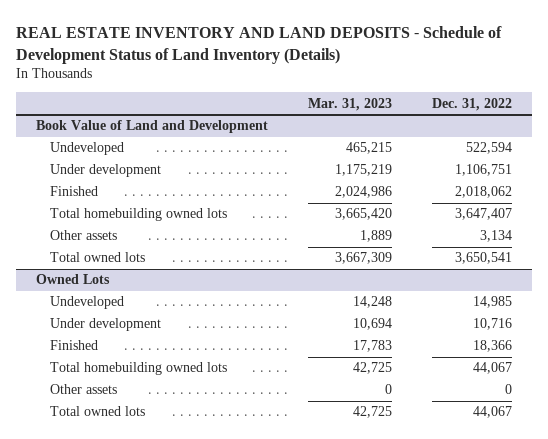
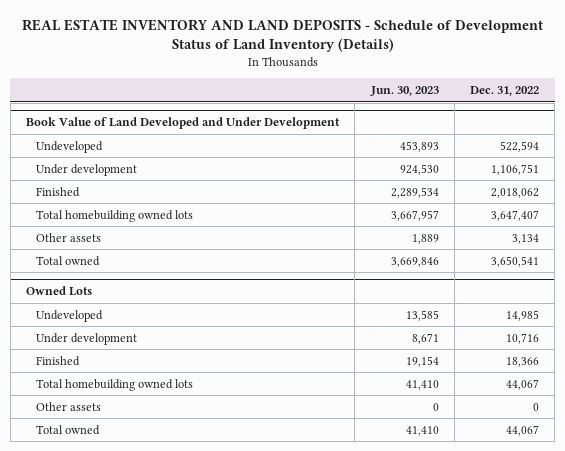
- | Mar. 31, 2023 | Dec. 31, 2022
+ | Jun. 30, 2023 | Dec. 31, 2022
- Book Value of Land and Development
+ Book Value of Land Developed and Under Development
- Total owned lots | 3,667,309 | 3,650,541
+ Total owned | 3,669,846 | 3,650,541
@ Owned Lots
- Total owned lots | 42,725 | 44,067
+ Total owned | 41,410 | 44,067

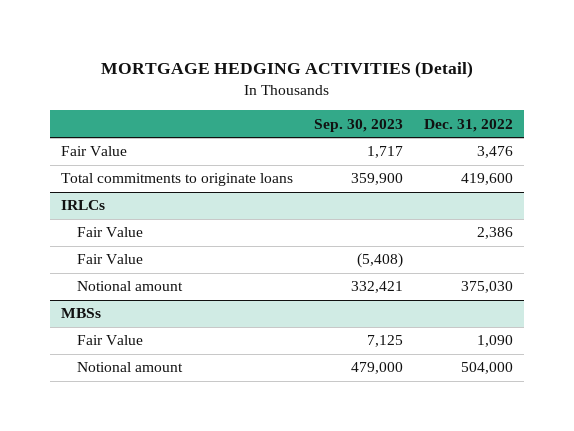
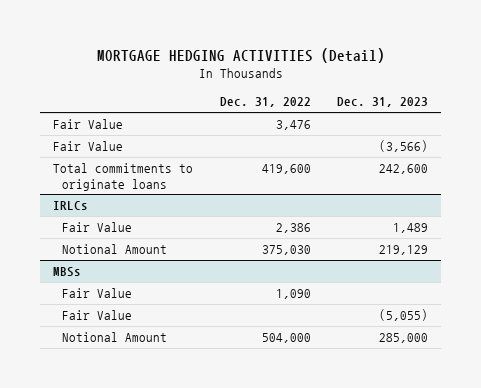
- | Sep. 30, 2023 | Dec. 31, 2022
+ | Dec. 31, 2022 | Dec. 31, 2023
+ Fair Value | | (3,566)
@ IRLCs
- Fair Value | (5,408) |
- Notional amount | 332,421 | 375,030
+ Notional Amount | 375,030 | 219,129
@ MBSs
- Notional amount | 479,000 | 504,000
+ Fair Value | | (5,055)
+ Notional Amount | 504,000 | 285,000

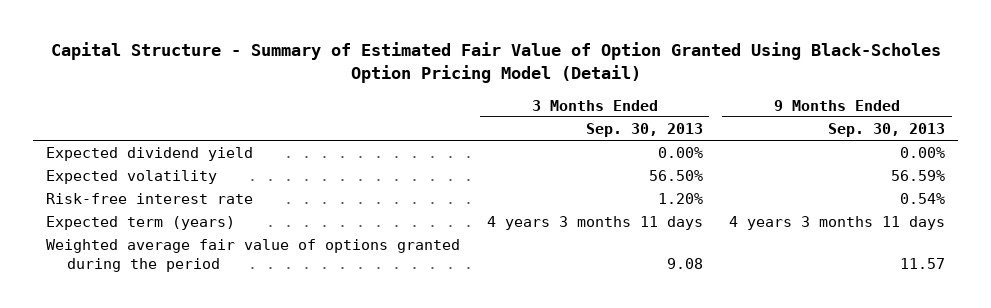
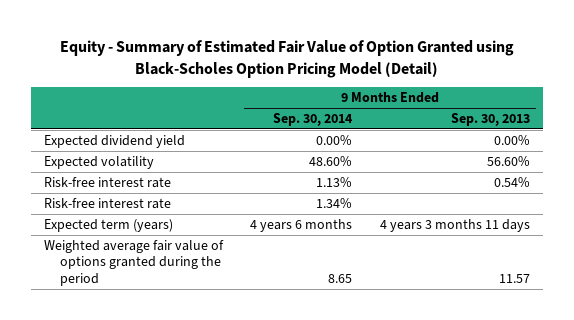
- Capital Structure - Summary of Estimated Fair Value of Option Granted Using Black-Scholes Option Pricing Model (Detail)
+ Equity - Summary of Estimated Fair Value of Option Granted using Black-Scholes Option Pricing Model (Detail)
- | 3 Months Ended Sep. 30, 2013 | 9 Months Ended Sep. 30, 2013
+ | 9 Months Ended Sep. 30, 2014 | 9 Months Ended Sep. 30, 2013
- Expected volatility | 56.50% | 56.59%
+ Expected volatility | 48.60% | 56.60%
+ Risk-free interest rate | 1.34% |

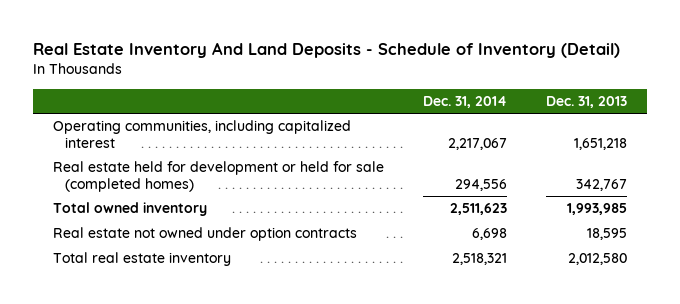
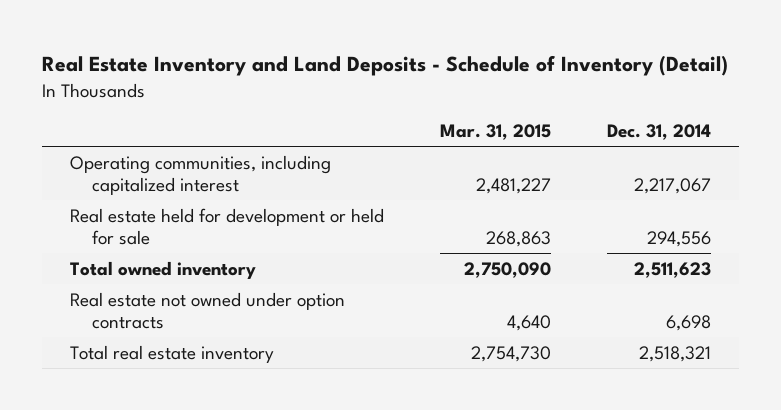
- Real Estate Inventory And Land Deposits - Schedule of Inventory (Detail)
+ Real Estate Inventory and Land Deposits - Schedule of Inventory (Detail)
- | Dec. 31, 2014 | Dec. 31, 2013
+ | Mar. 31, 2015 | Dec. 31, 2014
- Real estate held for development or held for sale (completed homes) | 294,556 | 342,767
+ Real estate held for development or held for sale | 268,863 | 294,556

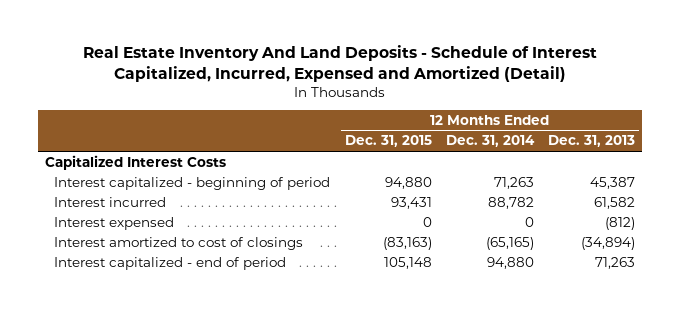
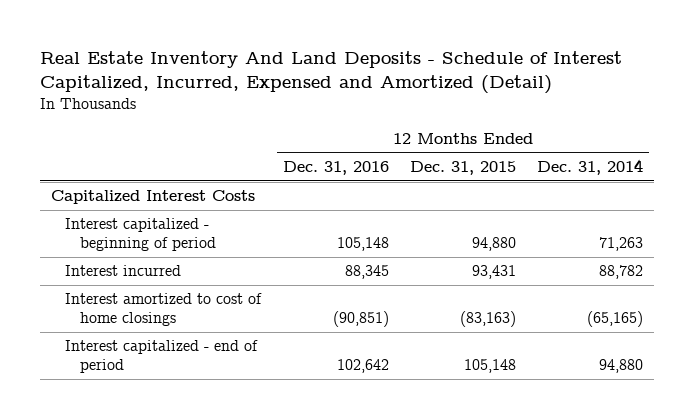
- | 12 Months Ended Dec. 31, 2015 | 12 Months Ended Dec. 31, 2014 | 12 Months Ended Dec. 31, 2013
+ | 12 Months Ended Dec. 31, 2016 | 12 Months Ended Dec. 31, 2015 | 12 Months Ended Dec. 31, 2014
- Interest expensed | 0 | 0 | (812)
- Interest amortized to cost of closings | (83,163) | (65,165) | (34,894)
+ Interest amortized to cost of home closings | (90,851) | (83,163) | (65,165)

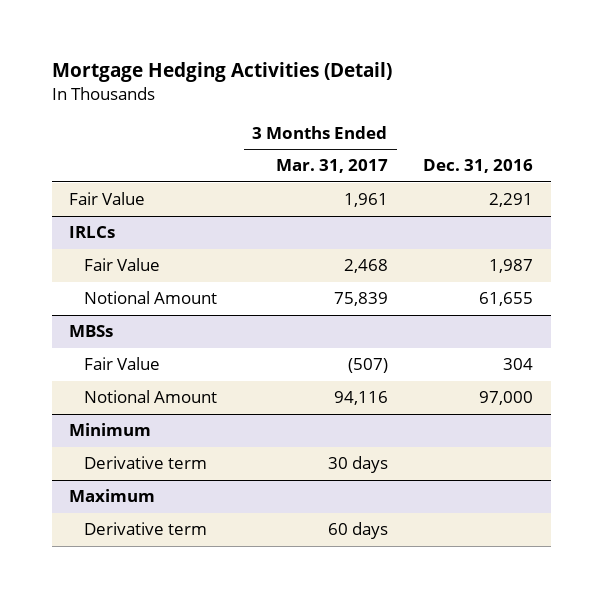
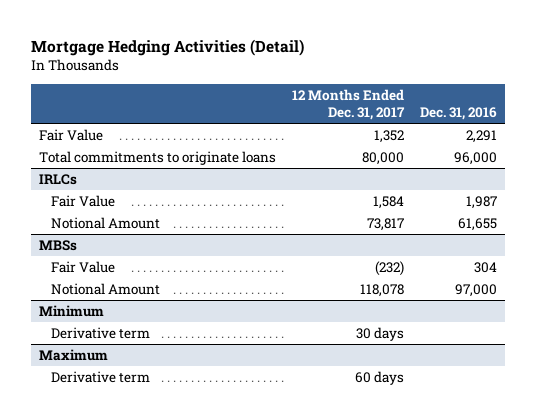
- | 3 Months Ended Mar. 31, 2017 | Dec. 31, 2016
+ | 12 Months Ended Dec. 31, 2017 | Dec. 31, 2016
+ Total commitments to originate loans | 80,000 | 96,000

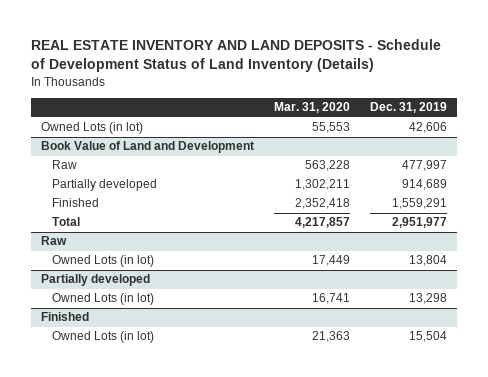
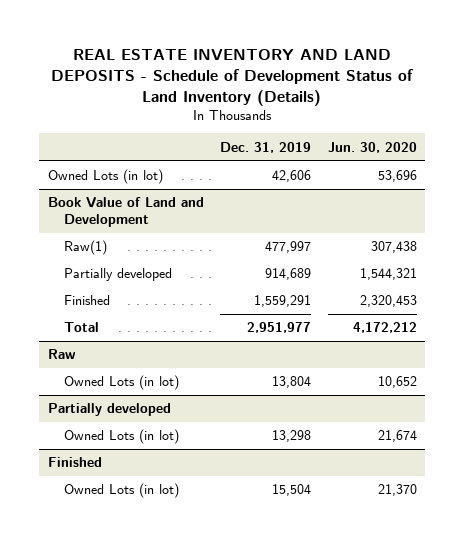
- | Mar. 31, 2020 | Dec. 31, 2019
+ | Dec. 31, 2019 | Jun. 30, 2020
@ Book Value of Land and Development
- Raw | 563,228 | 477,997
+ Raw(1) | 477,997 | 307,438

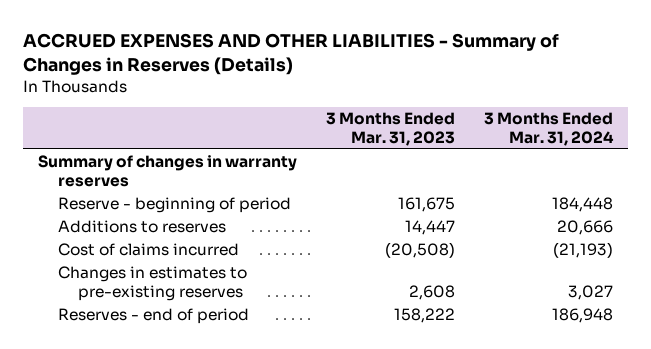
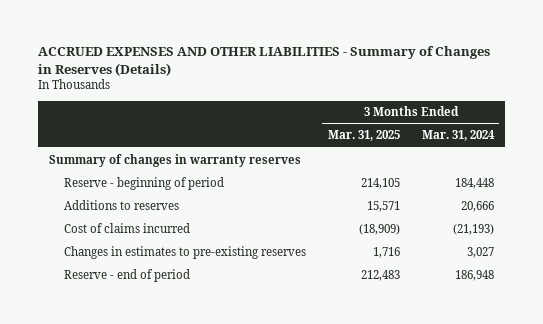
- | 3 Months Ended Mar. 31, 2023 | 3 Months Ended Mar. 31, 2024
+ | 3 Months Ended Mar. 31, 2025 | 3 Months Ended Mar. 31, 2024
- Reserves - end of period | 158,222 | 186,948
+ Reserve - end of period | 212,483 | 186,948

